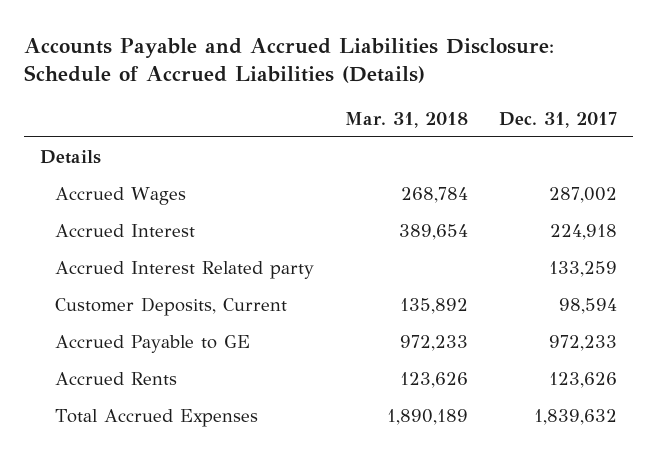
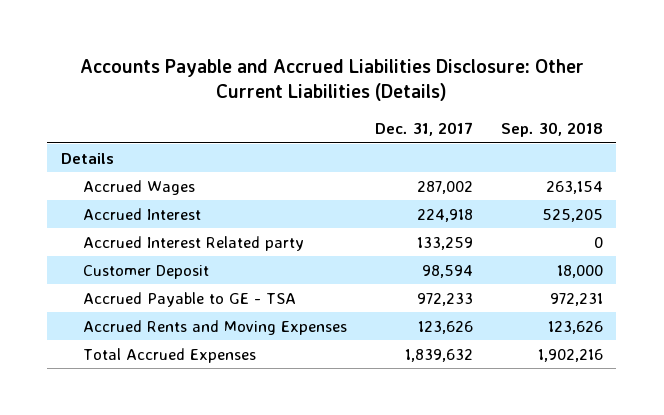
- Accounts Payable and Accrued Liabilities Disclosure: Schedule of Accrued Liabilities (Details)
+ Accounts Payable and Accrued Liabilities Disclosure: Other Current Liabilities (Details)
- | Mar. 31, 2018 | Dec. 31, 2017
+ | Dec. 31, 2017 | Sep. 30, 2018
- Customer Deposits, Current | 135,892 | 98,594
- Accrued Payable to GE | 972,233 | 972,233
- Accrued Rents | 123,626 | 123,626
+ Customer Deposit | 98,594 | 18,000
+ Accrued Payable to GE - TSA | 972,233 | 972,231
+ Accrued Rents and Moving Expenses | 123,626 | 123,626

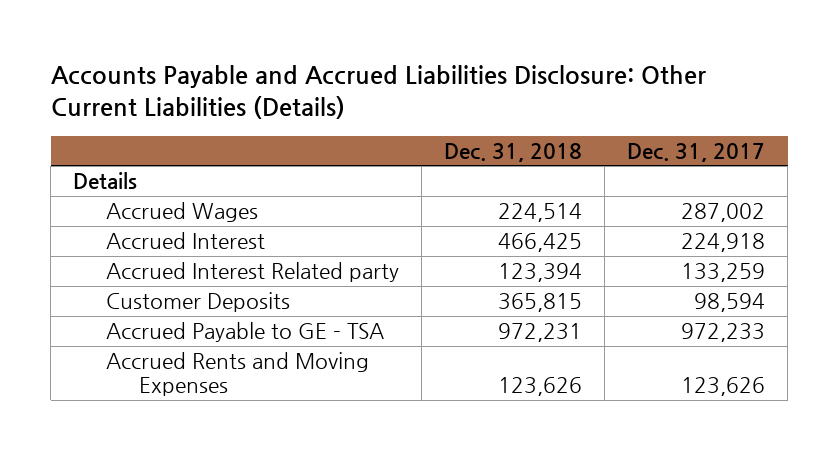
- | Dec. 31, 2017 | Sep. 30, 2018
+ | Dec. 31, 2018 | Dec. 31, 2017
- Customer Deposit | 98,594 | 18,000
+ Customer Deposits | 365,815 | 98,594
- Total Accrued Expenses | 1,839,632 | 1,902,216

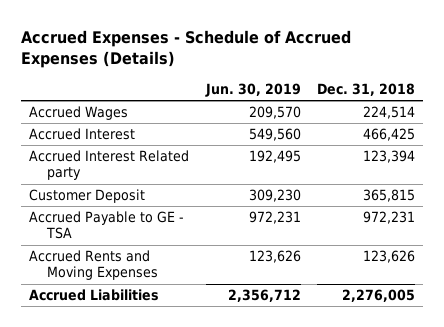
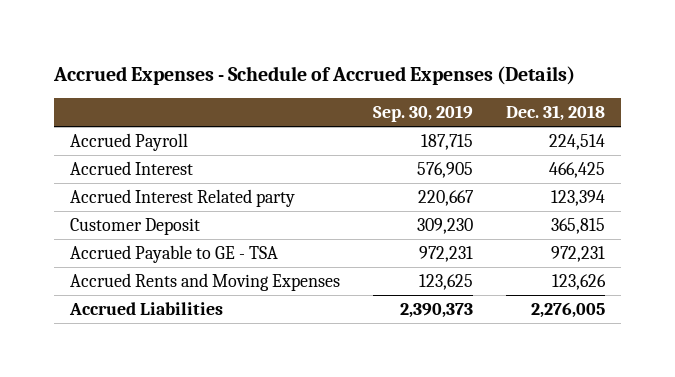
- | Jun. 30, 2019 | Dec. 31, 2018
+ | Sep. 30, 2019 | Dec. 31, 2018
- Accrued Wages | 209,570 | 224,514
+ Accrued Payroll | 187,715 | 224,514

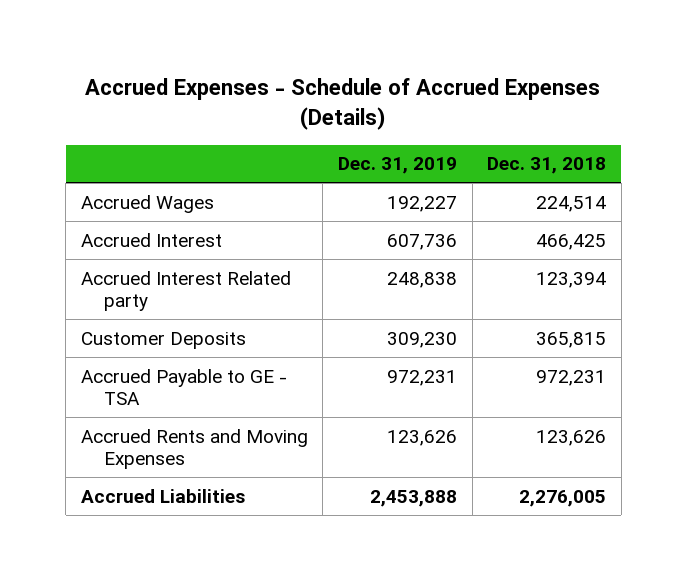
- | Sep. 30, 2019 | Dec. 31, 2018
+ | Dec. 31, 2019 | Dec. 31, 2018
- Accrued Payroll | 187,715 | 224,514
+ Accrued Wages | 192,227 | 224,514
- Customer Deposit | 309,230 | 365,815
+ Customer Deposits | 309,230 | 365,815

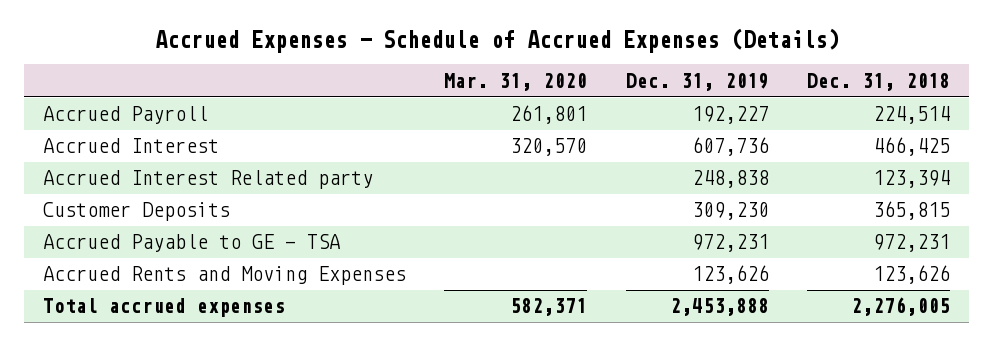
- | Dec. 31, 2019 | Dec. 31, 2018
+ | Mar. 31, 2020 | Dec. 31, 2019 | Dec. 31, 2018
- Accrued Wages | 192,227 | 224,514
+ Accrued Payroll | 261,801 | 192,227 | 224,514
- Accrued Liabilities | 2,453,888 | 2,276,005
+ Total accrued expenses | 582,371 | 2,453,888 | 2,276,005

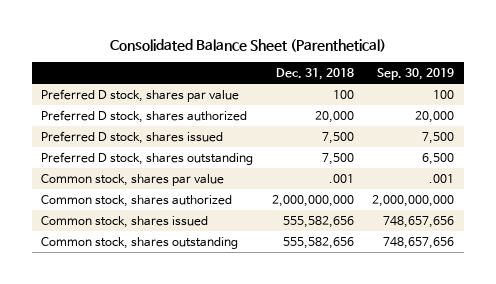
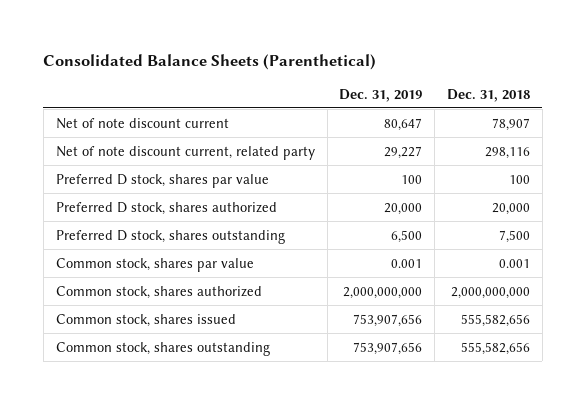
- Consolidated Balance Sheet (Parenthetical)
+ Consolidated Balance Sheets (Parenthetical)
- | Dec. 31, 2018 | Sep. 30, 2019
+ | Dec. 31, 2019 | Dec. 31, 2018
+ Net of note discount current | 80,647 | 78,907
+ Net of note discount current, related party | 29,227 | 298,116
- Preferred D stock, shares issued | 7,500 | 7,500
- Common stock, shares par value | .001 | .001
+ Common stock, shares par value | 0.001 | 0.001

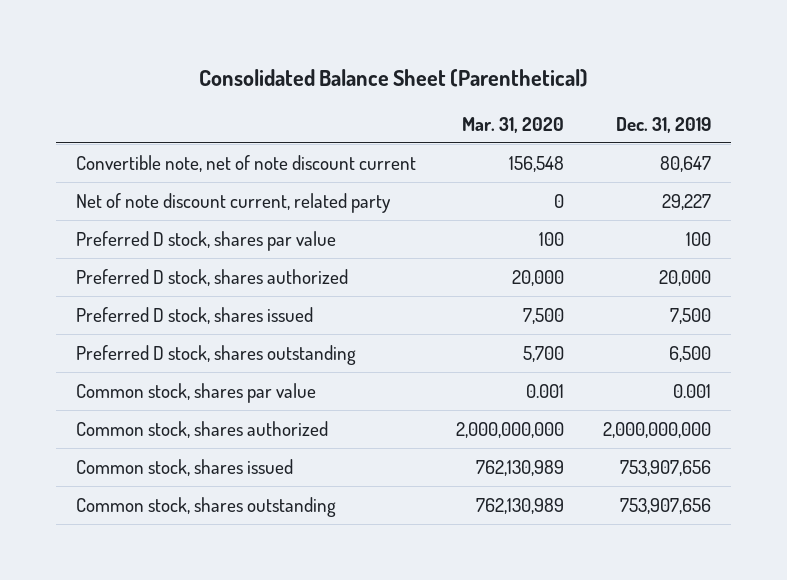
- Consolidated Balance Sheets (Parenthetical)
+ Consolidated Balance Sheet (Parenthetical)
- | Dec. 31, 2019 | Dec. 31, 2018
+ | Mar. 31, 2020 | Dec. 31, 2019
- Net of note discount current | 80,647 | 78,907
+ Convertible note, net of note discount current | 156,548 | 80,647
+ Preferred D stock, shares issued | 7,500 | 7,500

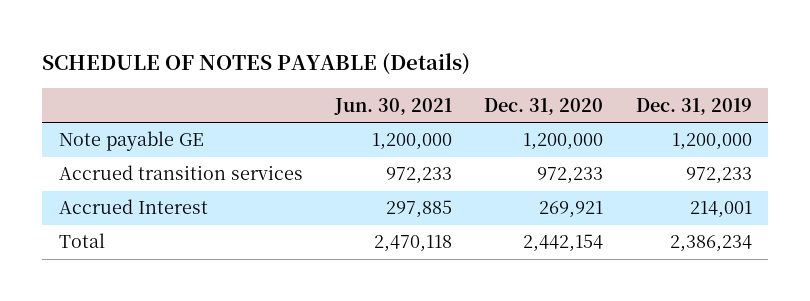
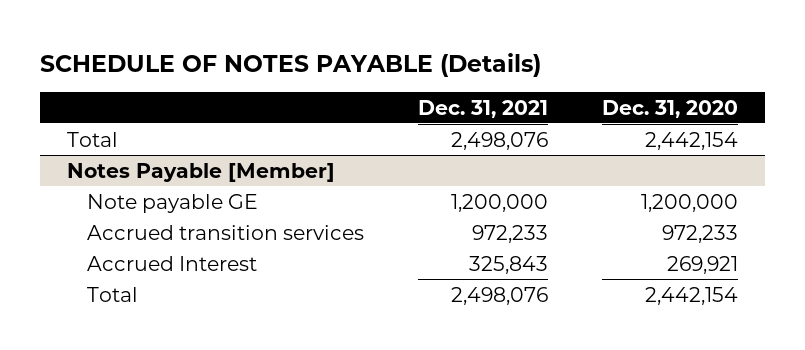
- | Jun. 30, 2021 | Dec. 31, 2020 | Dec. 31, 2019
+ | Dec. 31, 2021 | Dec. 31, 2020
+ Total | 2,498,076 | 2,442,154
+ Notes Payable [Member]

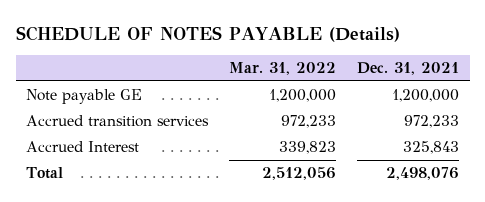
- | Dec. 31, 2021 | Dec. 31, 2020
+ | Mar. 31, 2022 | Dec. 31, 2021
- Total | 2,498,076 | 2,442,154
- Notes Payable [Member]

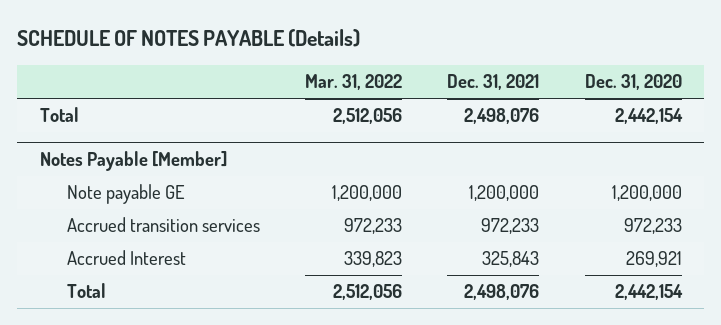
- | Mar. 31, 2022 | Dec. 31, 2021
+ | Mar. 31, 2022 | Dec. 31, 2021 | Dec. 31, 2020
+ Total | 2,512,056 | 2,498,076 | 2,442,154
+ Notes Payable [Member]

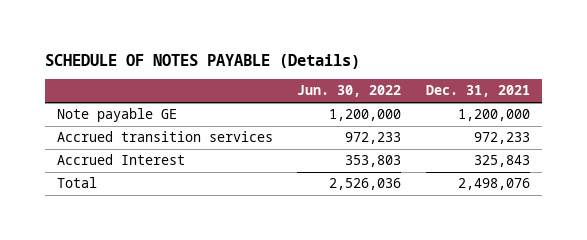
- | Mar. 31, 2022 | Dec. 31, 2021 | Dec. 31, 2020
+ | Jun. 30, 2022 | Dec. 31, 2021
- Total | 2,512,056 | 2,498,076 | 2,442,154
- Notes Payable [Member]

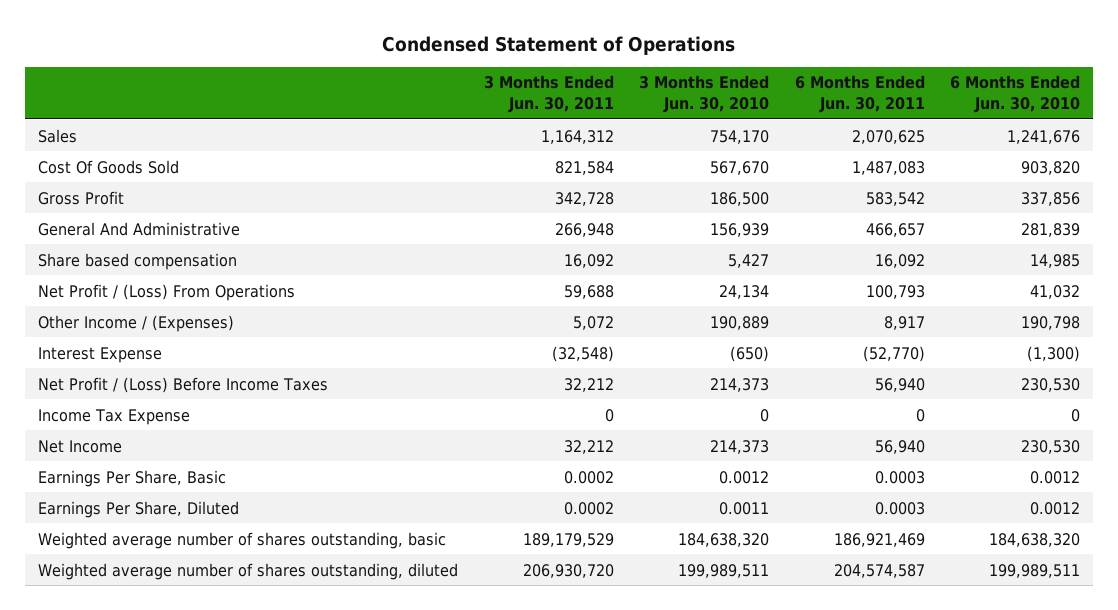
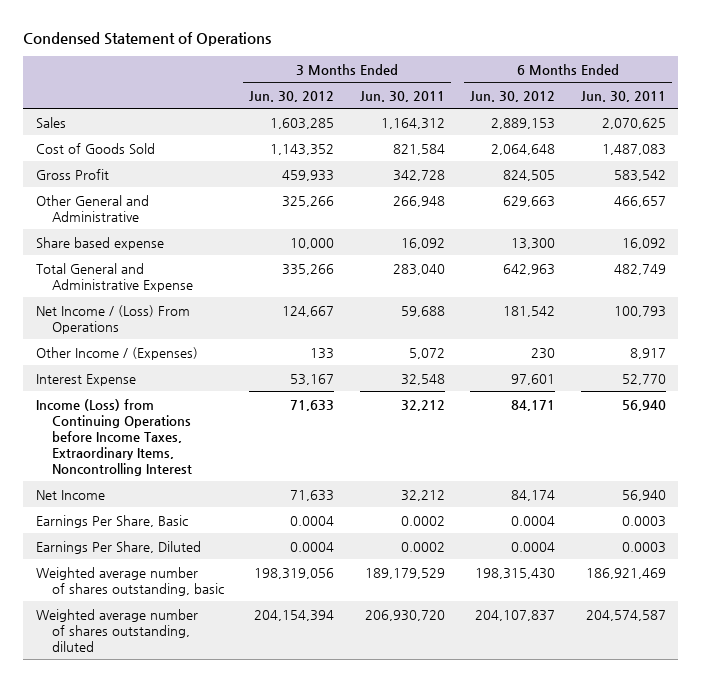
- | 3 Months Ended Jun. 30, 2011 | 3 Months Ended Jun. 30, 2010 | 6 Months Ended Jun. 30, 2011 | 6 Months Ended Jun. 30, 2010
+ | 3 Months Ended Jun. 30, 2012 | 3 Months Ended Jun. 30, 2011 | 6 Months Ended Jun. 30, 2012 | 6 Months Ended Jun. 30, 2011
- Cost Of Goods Sold | 821,584 | 567,670 | 1,487,083 | 903,820
+ Cost of Goods Sold | 1,143,352 | 821,584 | 2,064,648 | 1,487,083
- General And Administrative | 266,948 | 156,939 | 466,657 | 281,839
- Share based compensation | 16,092 | 5,427 | 16,092 | 14,985
- Net Profit / (Loss) From Operations | 59,688 | 24,134 | 100,793 | 41,032
+ Other General and Administrative | 325,266 | 266,948 | 629,663 | 466,657
+ Share based expense | 10,000 | 16,092 | 13,300 | 16,092
+ Total General and Administrative Expense | 335,266 | 283,040 | 642,963 | 482,749
+ Net Income / (Loss) From Operations | 124,667 | 59,688 | 181,542 | 100,793
- Interest Expense | (32,548) | (650) | (52,770) | (1,300)
- Net Profit / (Loss) Before Income Taxes | 32,212 | 214,373 | 56,940 | 230,530
- Income Tax Expense | 0 | 0 | 0 | 0
+ Interest Expense | 53,167 | 32,548 | 97,601 | 52,770
+ Income (Loss) from Continuing Operations before Income Taxes, Extraordinary Items, Noncontrolling Interest | 71,633 | 32,212 | 84,171 | 56,940

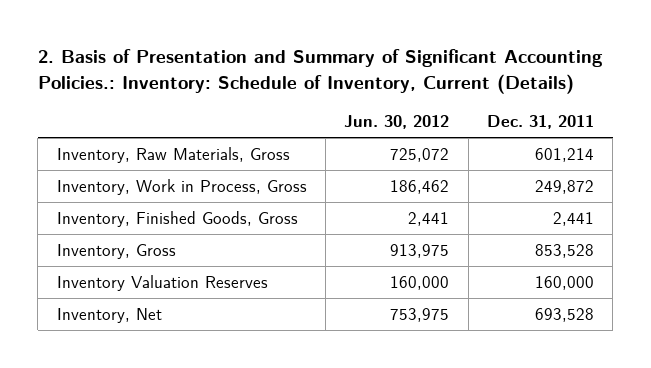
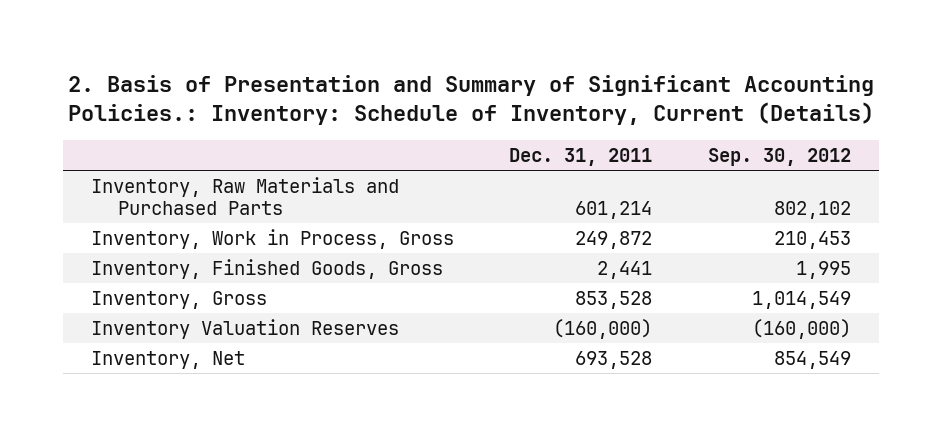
- | Jun. 30, 2012 | Dec. 31, 2011
+ | Dec. 31, 2011 | Sep. 30, 2012
- Inventory, Raw Materials, Gross | 725,072 | 601,214
+ Inventory, Raw Materials and Purchased Parts | 601,214 | 802,102
- Inventory Valuation Reserves | 160,000 | 160,000
+ Inventory Valuation Reserves | (160,000) | (160,000)

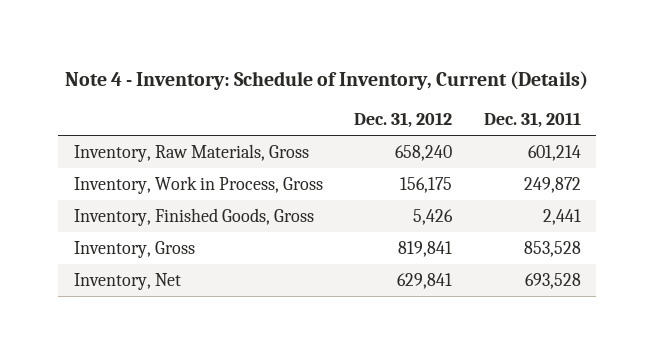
- 2. Basis of Presentation and Summary of Significant Accounting Policies.: Inventory: Schedule of Inventory, Current (Details)
+ Note 4 - Inventory: Schedule of Inventory, Current (Details)
- | Dec. 31, 2011 | Sep. 30, 2012
+ | Dec. 31, 2012 | Dec. 31, 2011
- Inventory, Raw Materials and Purchased Parts | 601,214 | 802,102
+ Inventory, Raw Materials, Gross | 658,240 | 601,214
- Inventory Valuation Reserves | (160,000) | (160,000)

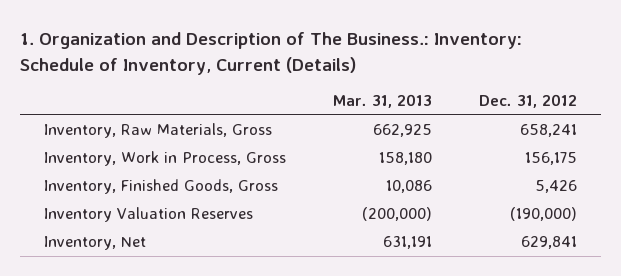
- Note 4 - Inventory: Schedule of Inventory, Current (Details)
+ 1. Organization and Description of The Business.: Inventory: Schedule of Inventory, Current (Details)
- | Dec. 31, 2012 | Dec. 31, 2011
+ | Mar. 31, 2013 | Dec. 31, 2012
- Inventory, Raw Materials, Gross | 658,240 | 601,214
+ Inventory, Raw Materials, Gross | 662,925 | 658,241
- Inventory, Gross | 819,841 | 853,528
+ Inventory Valuation Reserves | (200,000) | (190,000)

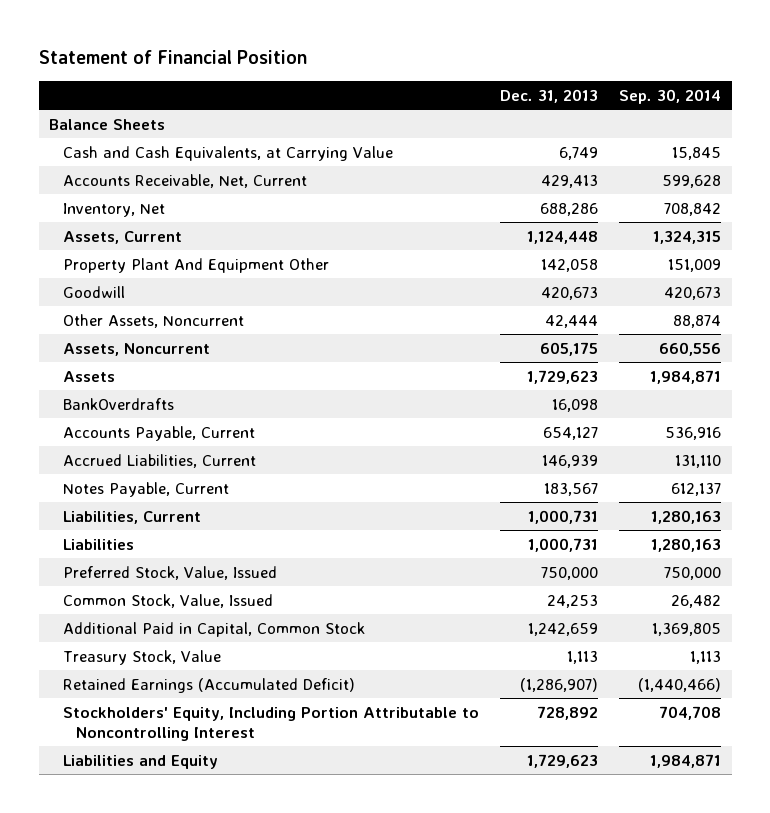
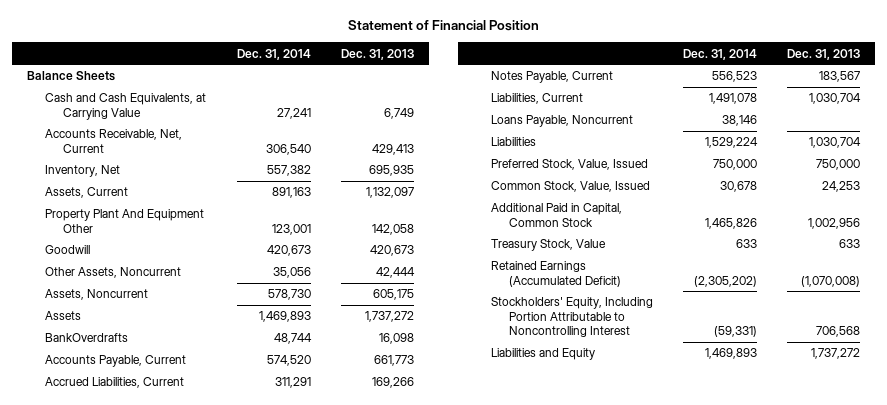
- | Dec. 31, 2013 | Sep. 30, 2014
+ | Dec. 31, 2014 | Dec. 31, 2013
- Inventory, Net | 688,286 | 708,842
- Assets, Current | 1,124,448 | 1,324,315
+ Inventory, Net | 557,382 | 695,935
+ Assets, Current | 891,163 | 1,132,097
- Assets | 1,729,623 | 1,984,871
+ Assets | 1,469,893 | 1,737,272
- Accounts Payable, Current | 654,127 | 536,916
- Accrued Liabilities, Current | 146,939 | 131,110
+ Accounts Payable, Current | 574,520 | 661,773
+ Accrued Liabilities, Current | 311,291 | 169,266
- Liabilities, Current | 1,000,731 | 1,280,163
- Liabilities | 1,000,731 | 1,280,163
+ Liabilities, Current | 1,491,078 | 1,030,704
+ Loans Payable, Noncurrent | 38,146 |
+ Liabilities | 1,529,224 | 1,030,704
- Additional Paid in Capital, Common Stock | 1,242,659 | 1,369,805
- Treasury Stock, Value | 1,113 | 1,113
- Retained Earnings (Accumulated Deficit) | (1,286,907) | (1,440,466)
- Stockholders' Equity, Including Portion Attributable to Noncontrolling Interest | 728,892 | 704,708
- Liabilities and Equity | 1,729,623 | 1,984,871
+ Additional Paid in Capital, Common Stock | 1,465,826 | 1,002,956
+ Treasury Stock, Value | 633 | 633
+ Retained Earnings (Accumulated Deficit) | (2,305,202) | (1,070,008)
+ Stockholders' Equity, Including Portion Attributable to Noncontrolling Interest | (59,331) | 706,568
+ Liabilities and Equity | 1,469,893 | 1,737,272

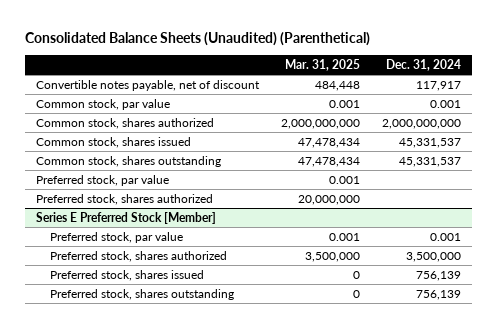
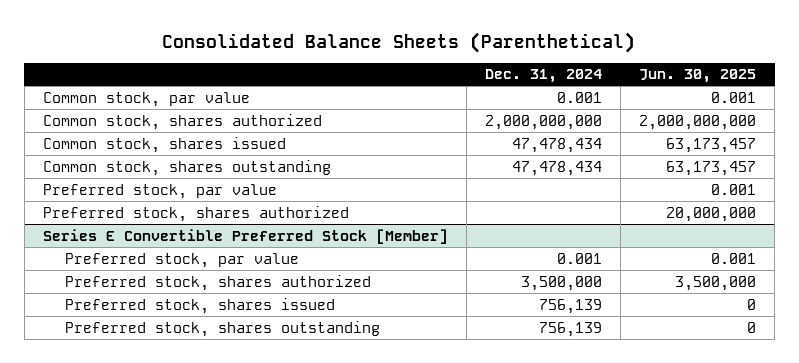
- Consolidated Balance Sheets (Unaudited) (Parenthetical)
+ Consolidated Balance Sheets (Parenthetical)
- | Mar. 31, 2025 | Dec. 31, 2024
+ | Dec. 31, 2024 | Jun. 30, 2025
- Convertible notes payable, net of discount | 484,448 | 117,917
- Common stock, shares issued | 47,478,434 | 45,331,537
- Common stock, shares outstanding | 47,478,434 | 45,331,537
+ Common stock, shares issued | 47,478,434 | 63,173,457
+ Common stock, shares outstanding | 47,478,434 | 63,173,457
- Series E Preferred Stock [Member]
+ Series E Convertible Preferred Stock [Member]

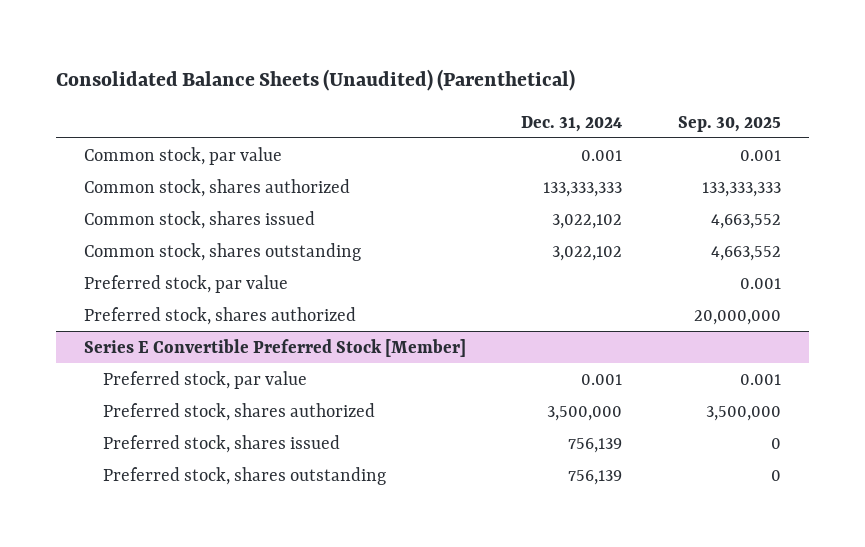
- Consolidated Balance Sheets (Parenthetical)
+ Consolidated Balance Sheets (Unaudited) (Parenthetical)
- | Dec. 31, 2024 | Jun. 30, 2025
+ | Dec. 31, 2024 | Sep. 30, 2025
- Common stock, shares authorized | 2,000,000,000 | 2,000,000,000
- Common stock, shares issued | 47,478,434 | 63,173,457
- Common stock, shares outstanding | 47,478,434 | 63,173,457
+ Common stock, shares authorized | 133,333,333 | 133,333,333
+ Common stock, shares issued | 3,022,102 | 4,663,552
+ Common stock, shares outstanding | 3,022,102 | 4,663,552

